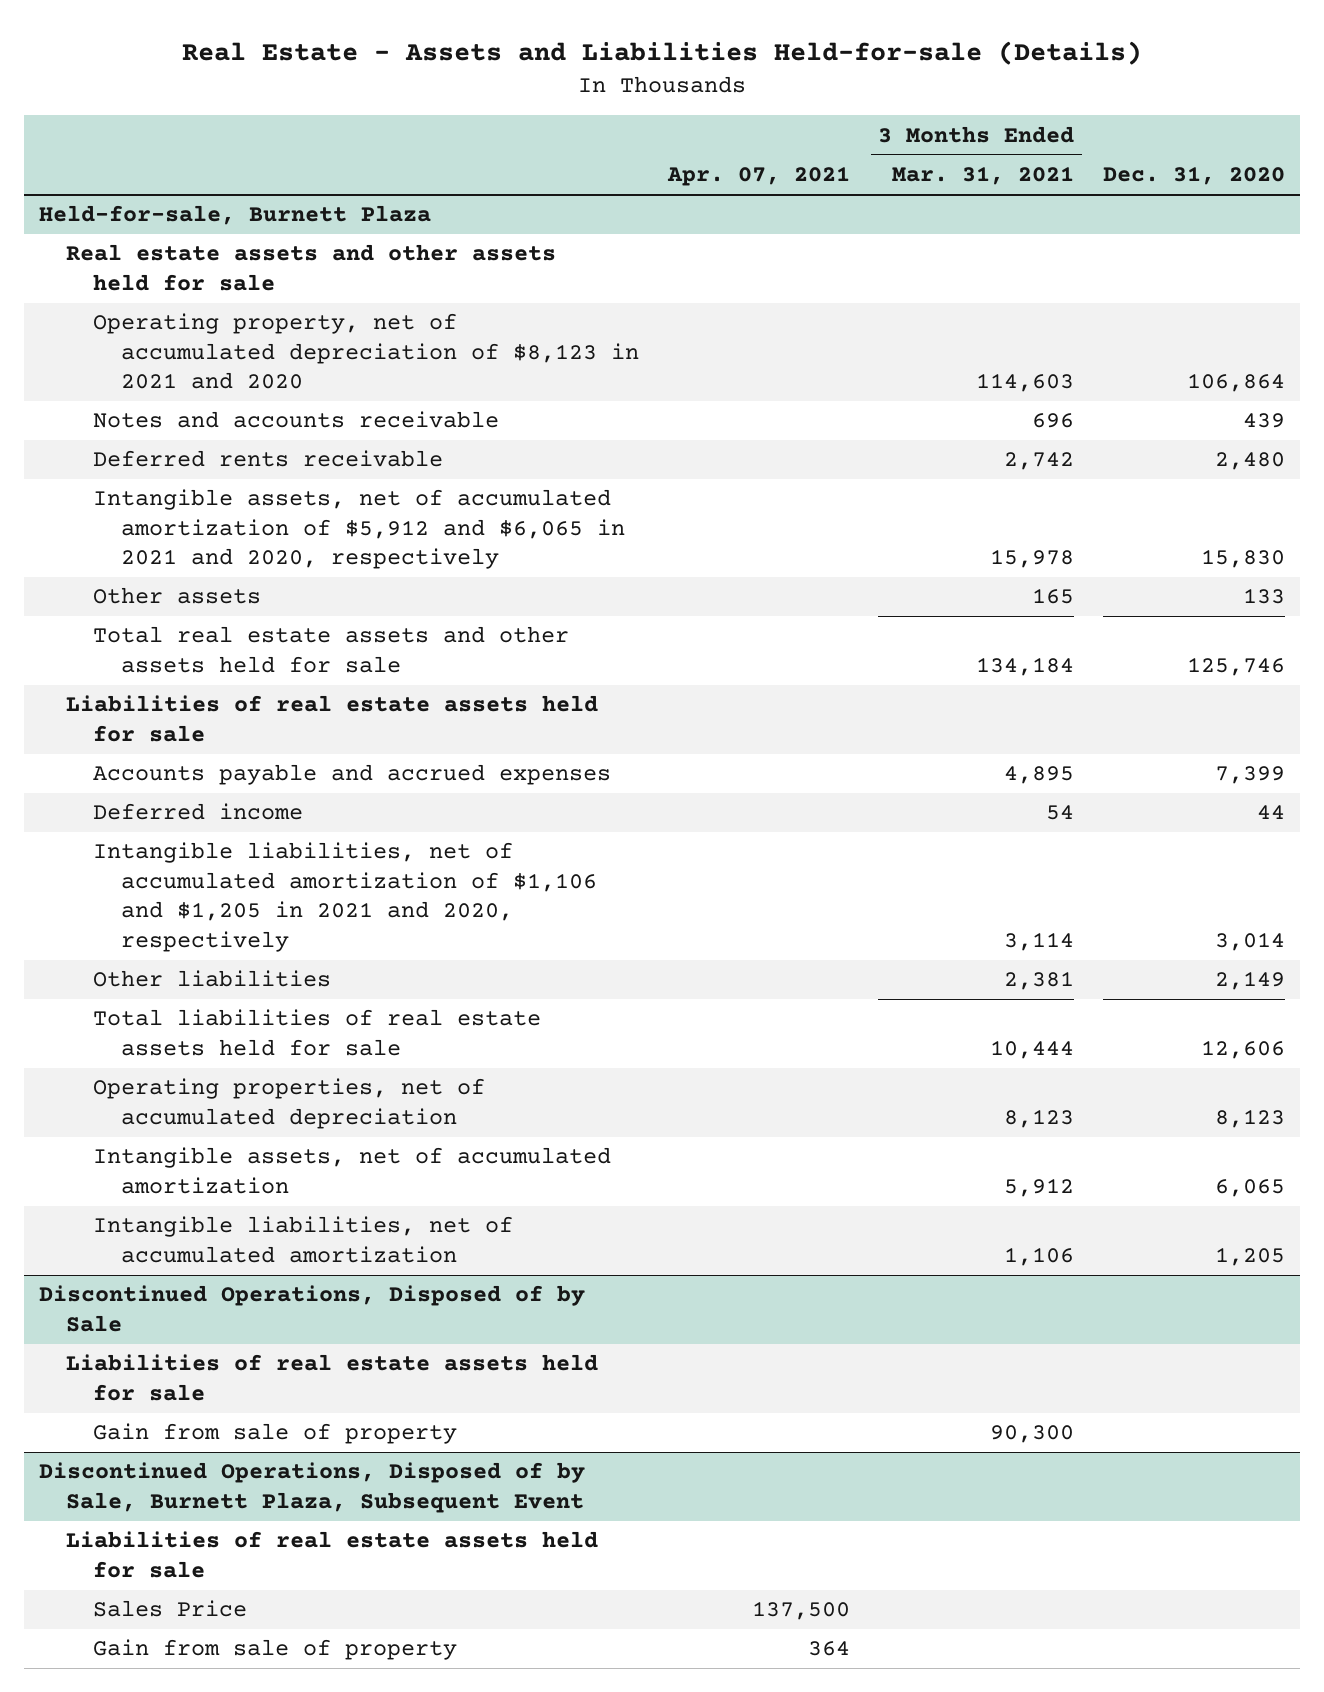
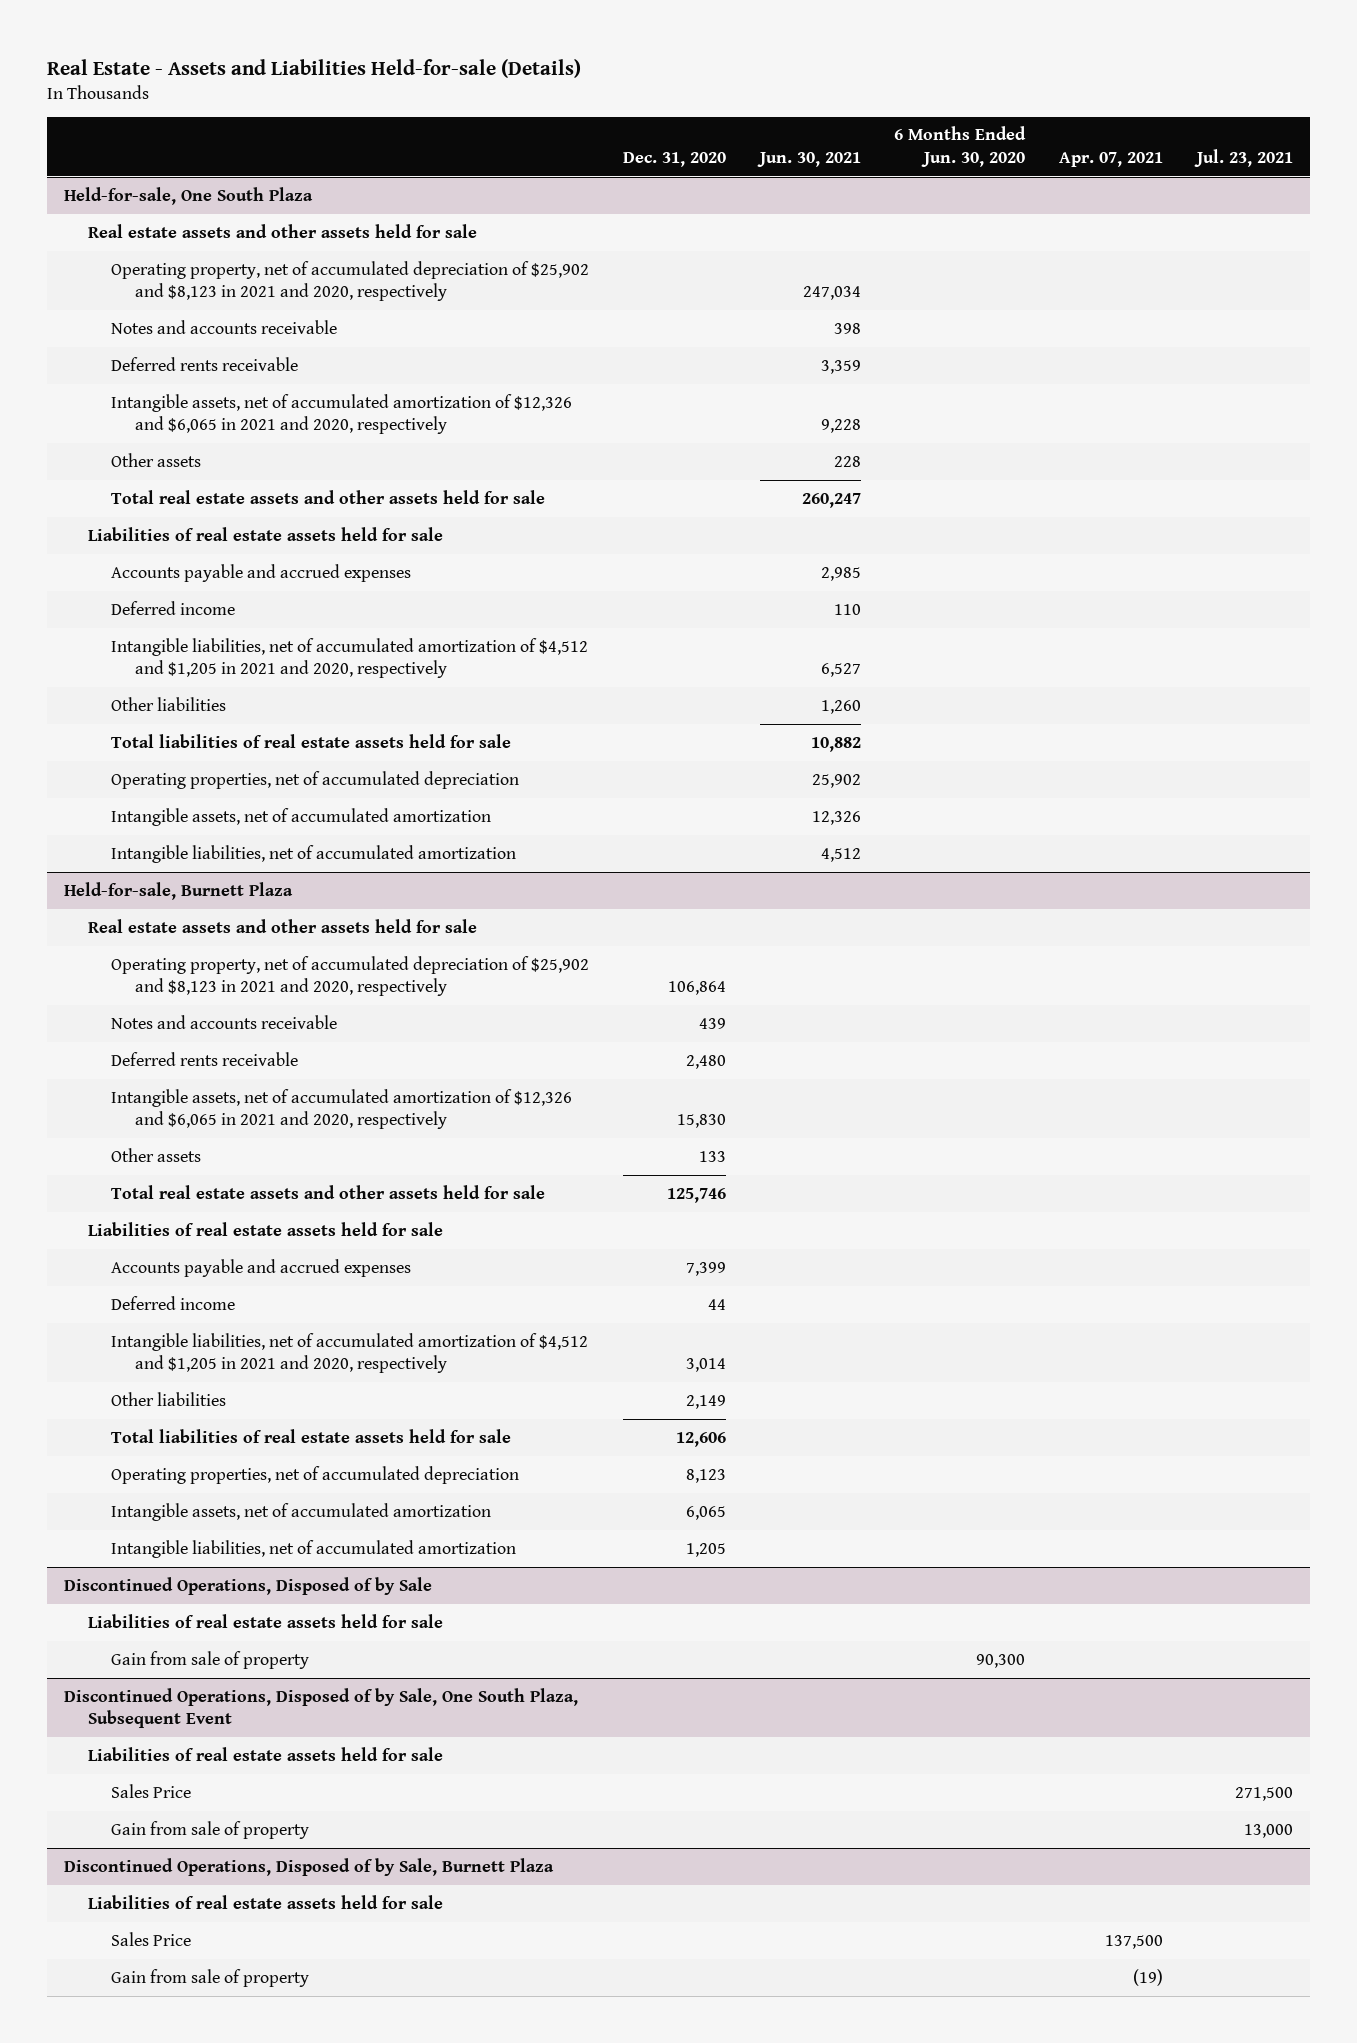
- | Apr. 07, 2021 | 3 Months Ended Mar. 31, 2021 | Dec. 31, 2020
+ | Dec. 31, 2020 | Jun. 30, 2021 | 6 Months Ended Jun. 30, 2020 | Apr. 07, 2021 | Jul. 23, 2021
+ Held-for-sale, One South Plaza
+ Real estate assets and other assets held for sale
+ Operating property, net of accumulated depreciation of $25,902 and $8,123 in 2021 and 2020, respectively | | 247,034 | | |
+ Notes and accounts receivable | | 398 | | |
+ Deferred rents receivable | | 3,359 | | |
+ Intangible assets, net of accumulated amortization of $12,326 and $6,065 in 2021 and 2020, respectively | | 9,228 | | |
+ Other assets | | 228 | | |
+ Total real estate assets and other assets held for sale | | 260,247 | | |
+ Liabilities of real estate assets held for sale
+ Accounts payable and accrued expenses | | 2,985 | | |
+ Deferred income | | 110 | | |
+ Intangible liabilities, net of accumulated amortization of $4,512 and $1,205 in 2021 and 2020, respectively | | 6,527 | | |
+ Other liabilities | | 1,260 | | |
+ Total liabilities of real estate assets held for sale | | 10,882 | | |
+ Operating properties, net of accumulated depreciation | | 25,902 | | |
+ Intangible assets, net of accumulated amortization | | 12,326 | | |
+ Intangible liabilities, net of accumulated amortization | | 4,512 | | |
@ Held-for-sale, Burnett Plaza
- Operating property, net of accumulated depreciation of $8,123 in 2021 and 2020 | | 114,603 | 106,864
+ Operating property, net of accumulated depreciation of $25,902 and $8,123 in 2021 and 2020, respectively | 106,864 | | | |
- Intangible assets, net of accumulated amortization of $5,912 and $6,065 in 2021 and 2020, respectively | | 15,978 | 15,830
+ Intangible assets, net of accumulated amortization of $12,326 and $6,065 in 2021 and 2020, respectively | 15,830 | | | |
- Intangible liabilities, net of accumulated amortization of $1,106 and $1,205 in 2021 and 2020, respectively | | 3,114 | 3,014
+ Intangible liabilities, net of accumulated amortization of $4,512 and $1,205 in 2021 and 2020, respectively | 3,014 | | | |
- Discontinued Operations, Disposed of by Sale, Burnett Plaza, Subsequent Event
+ Discontinued Operations, Disposed of by Sale, One South Plaza, Subsequent Event
+ Liabilities of real estate assets held for sale
+ Sales Price | | | | | 271,500
+ Gain from sale of property | | | | | 13,000
+ Discontinued Operations, Disposed of by Sale, Burnett Plaza
- Gain from sale of property | 364 | |
+ Gain from sale of property | | | | (19) |

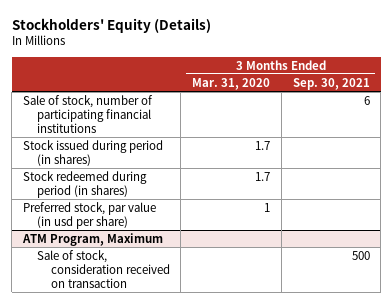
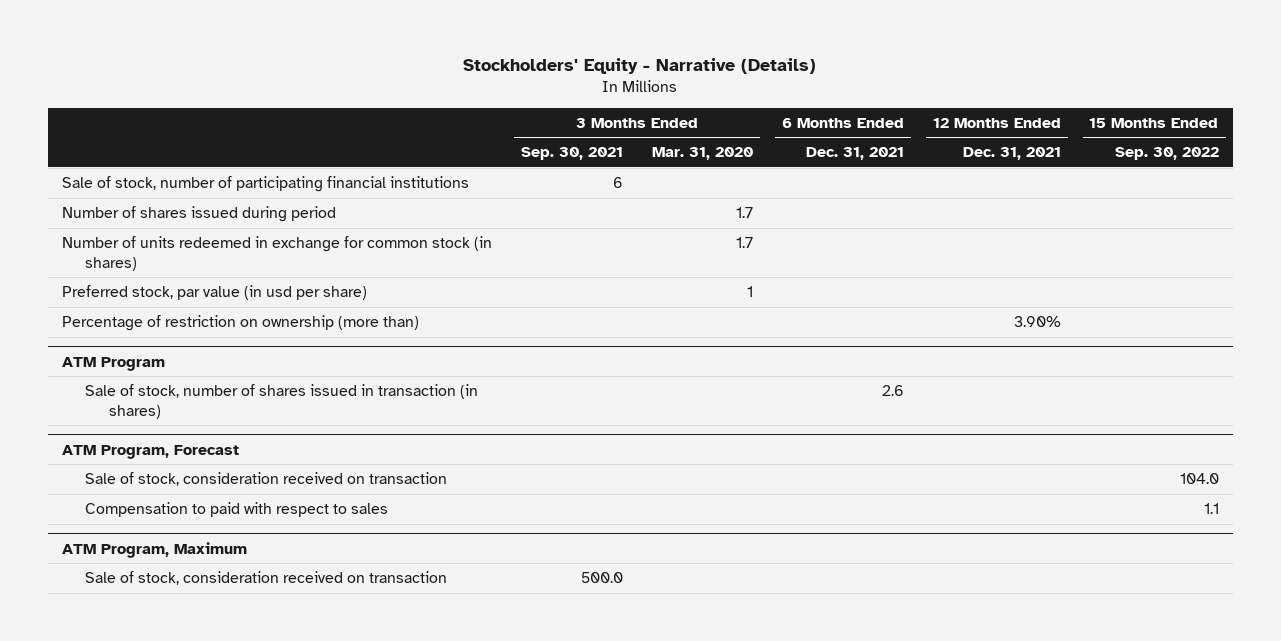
- Stockholders' Equity (Details)
+ Stockholders' Equity - Narrative (Details)
- | 3 Months Ended Mar. 31, 2020 | 3 Months Ended Sep. 30, 2021
+ | 3 Months Ended Sep. 30, 2021 | 3 Months Ended Mar. 31, 2020 | 6 Months Ended Dec. 31, 2021 | 12 Months Ended Dec. 31, 2021 | 15 Months Ended Sep. 30, 2022
- Stock issued during period (in shares) | 1.7 |
- Stock redeemed during period (in shares) | 1.7 |
+ Number of shares issued during period | | 1.7 | | |
+ Number of units redeemed in exchange for common stock (in shares) | | 1.7 | | |
+ Percentage of restriction on ownership (more than) | | | | 3.90% |
+ ATM Program
+ Sale of stock, number of shares issued in transaction (in shares) | | | 2.6 | |
+ ATM Program, Forecast
+ Sale of stock, consideration received on transaction | | | | | 104.0
+ Compensation to paid with respect to sales | | | | | 1.1
@ ATM Program, Maximum
- Sale of stock, consideration received on transaction | | 500
+ Sale of stock, consideration received on transaction | 500.0 | | | |

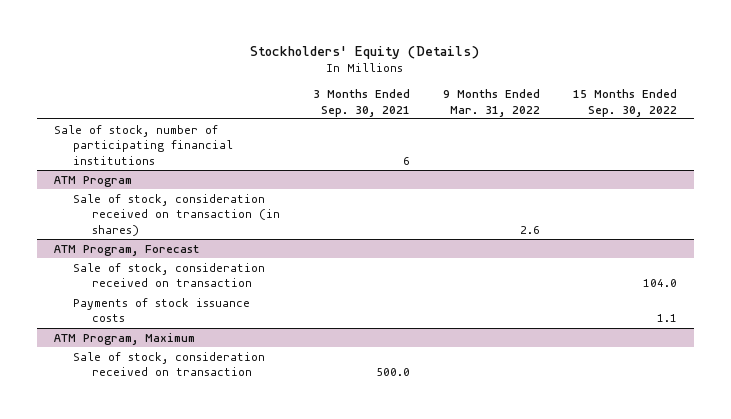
- Stockholders' Equity - Narrative (Details)
+ Stockholders' Equity (Details)
- | 3 Months Ended Sep. 30, 2021 | 3 Months Ended Mar. 31, 2020 | 6 Months Ended Dec. 31, 2021 | 12 Months Ended Dec. 31, 2021 | 15 Months Ended Sep. 30, 2022
+ | 3 Months Ended Sep. 30, 2021 | 9 Months Ended Mar. 31, 2022 | 15 Months Ended Sep. 30, 2022
- Number of shares issued during period | | 1.7 | | |
- Number of units redeemed in exchange for common stock (in shares) | | 1.7 | | |
- Preferred stock, par value (in usd per share) | | 1 | | |
- Percentage of restriction on ownership (more than) | | | | 3.90% |
@ ATM Program
- Sale of stock, number of shares issued in transaction (in shares) | | | 2.6 | |
+ Sale of stock, consideration received on transaction (in shares) | | 2.6 |
@ ATM Program, Forecast
- Compensation to paid with respect to sales | | | | | 1.1
+ Payments of stock issuance costs | | | 1.1

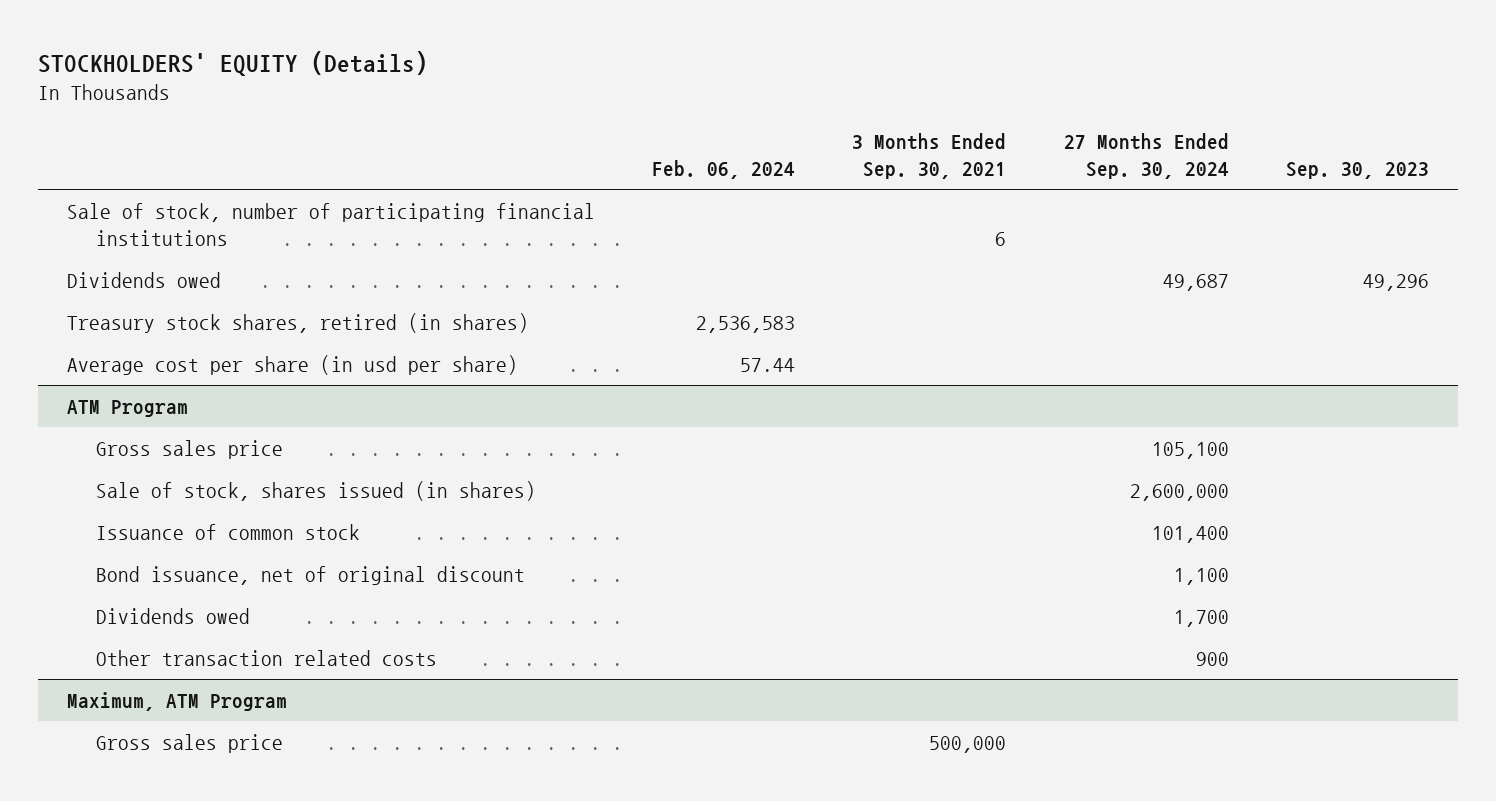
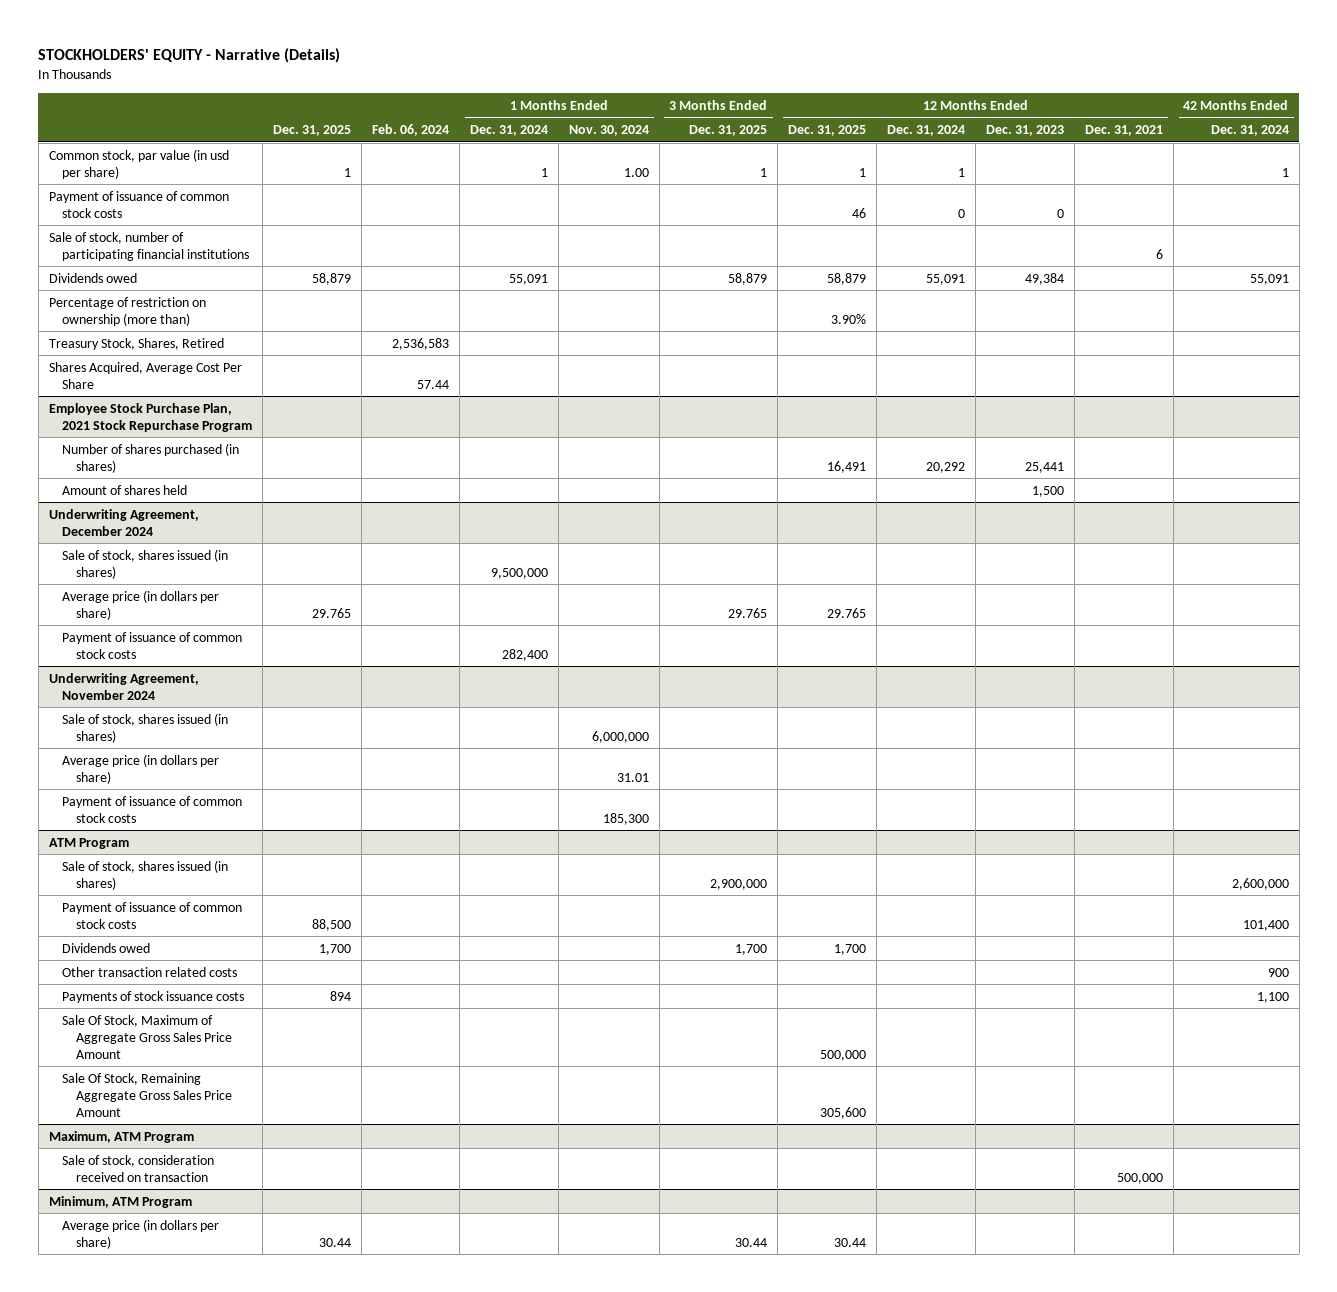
- STOCKHOLDERS' EQUITY (Details)
+ STOCKHOLDERS' EQUITY - Narrative (Details)
- | Feb. 06, 2024 | 3 Months Ended Sep. 30, 2021 | 27 Months Ended Sep. 30, 2024 | Sep. 30, 2023
+ | Dec. 31, 2025 | Feb. 06, 2024 | 1 Months Ended Dec. 31, 2024 | 1 Months Ended Nov. 30, 2024 | 3 Months Ended Dec. 31, 2025 | 12 Months Ended Dec. 31, 2025 | 12 Months Ended Dec. 31, 2024 | 12 Months Ended Dec. 31, 2023 | 12 Months Ended Dec. 31, 2021 | 42 Months Ended Dec. 31, 2024
+ Common stock, par value (in usd per share) | 1 | | 1 | 1.00 | 1 | 1 | 1 | | | 1
+ Payment of issuance of common stock costs | | | | | | 46 | 0 | 0 | |
- Treasury stock shares, retired (in shares) | 2,536,583 | | |
- Average cost per share (in usd per share) | 57.44 | | |
+ Percentage of restriction on ownership (more than) | | | | | | 3.90% | | | |
+ Treasury Stock, Shares, Retired | | 2,536,583 | | | | | | | |
+ Shares Acquired, Average Cost Per Share | | 57.44 | | | | | | | |
+ Employee Stock Purchase Plan, 2021 Stock Repurchase Program
+ Number of shares purchased (in shares) | | | | | | 16,491 | 20,292 | 25,441 | |
+ Amount of shares held | | | | | | | | 1,500 | |
+ Underwriting Agreement, December 2024
+ Sale of stock, shares issued (in shares) | | | 9,500,000 | | | | | | |
+ Average price (in dollars per share) | 29.765 | | | | 29.765 | 29.765 | | | |
+ Payment of issuance of common stock costs | | | 282,400 | | | | | | |
+ Underwriting Agreement, November 2024
+ Sale of stock, shares issued (in shares) | | | | 6,000,000 | | | | | |
+ Average price (in dollars per share) | | | | 31.01 | | | | | |
+ Payment of issuance of common stock costs | | | | 185,300 | | | | | |
@ ATM Program
- Gross sales price | | | 105,100 |
- Issuance of common stock | | | 101,400 |
- Bond issuance, net of original discount | | | 1,100 |
+ Payment of issuance of common stock costs | 88,500 | | | | | | | | | 101,400
+ Payments of stock issuance costs | 894 | | | | | | | | | 1,100
+ Sale Of Stock, Maximum of Aggregate Gross Sales Price Amount | | | | | | 500,000 | | | |
+ Sale Of Stock, Remaining Aggregate Gross Sales Price Amount | | | | | | 305,600 | | | |
@ Maximum, ATM Program
- Gross sales price | | 500,000 | |
+ Sale of stock, consideration received on transaction | | | | | | | | | 500,000 |
+ Minimum, ATM Program
+ Average price (in dollars per share) | 30.44 | | | | 30.44 | 30.44 | | | |

